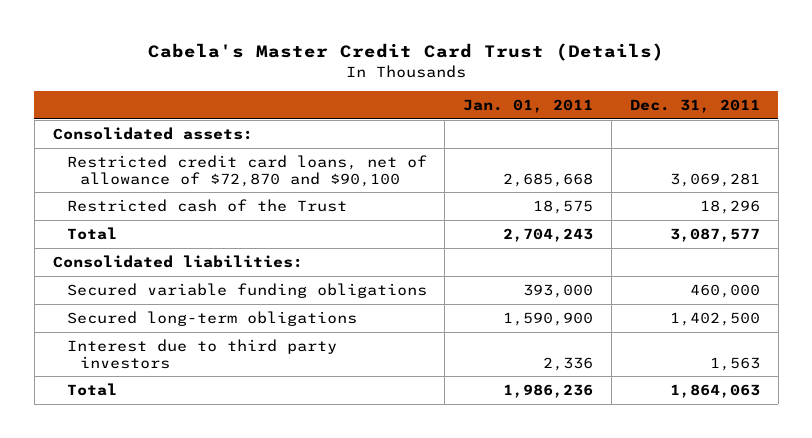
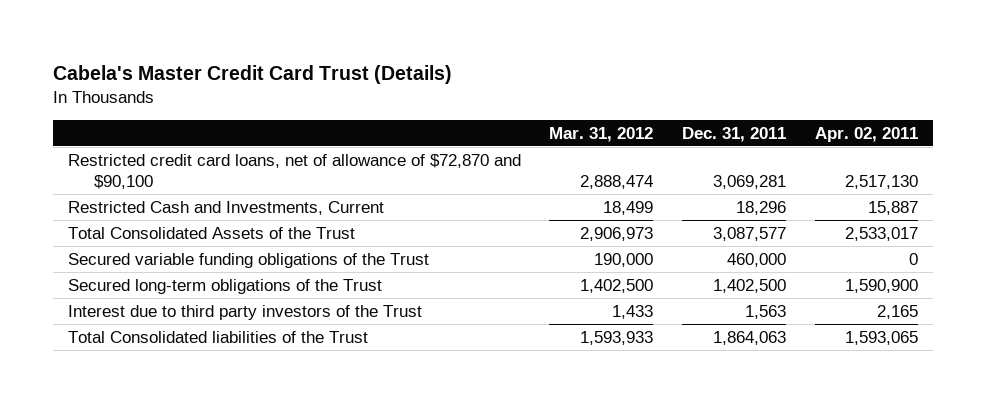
- | Jan. 01, 2011 | Dec. 31, 2011
+ | Mar. 31, 2012 | Dec. 31, 2011 | Apr. 02, 2011
- Consolidated assets:
- Restricted cash of the Trust | 18,575 | 18,296
- Total | 2,704,243 | 3,087,577
- Consolidated liabilities:
- Secured variable funding obligations | 393,000 | 460,000
- Secured long-term obligations | 1,590,900 | 1,402,500
- Interest due to third party investors | 2,336 | 1,563
- Total | 1,986,236 | 1,864,063
+ Restricted Cash and Investments, Current | 18,499 | 18,296 | 15,887
+ Total Consolidated Assets of the Trust | 2,906,973 | 3,087,577 | 2,533,017
+ Secured variable funding obligations of the Trust | 190,000 | 460,000 | 0
+ Secured long-term obligations of the Trust | 1,402,500 | 1,402,500 | 1,590,900
+ Interest due to third party investors of the Trust | 1,433 | 1,563 | 2,165
+ Total Consolidated liabilities of the Trust | 1,593,933 | 1,864,063 | 1,593,065

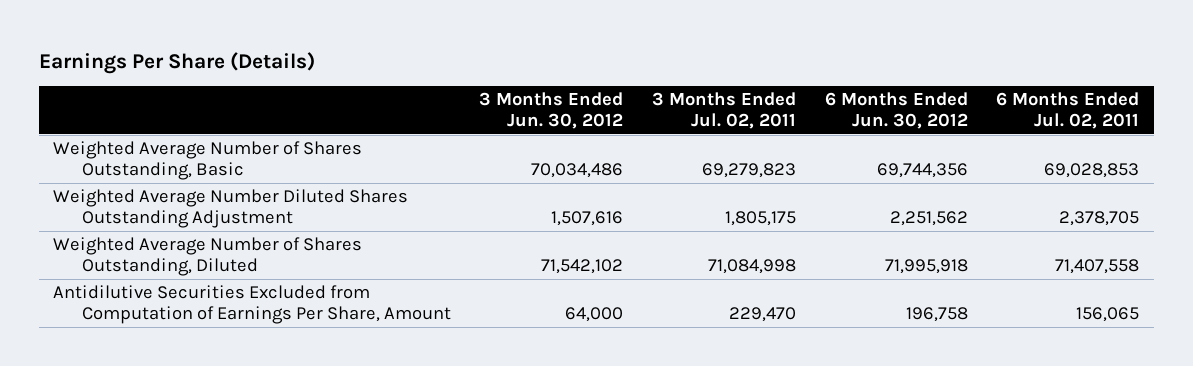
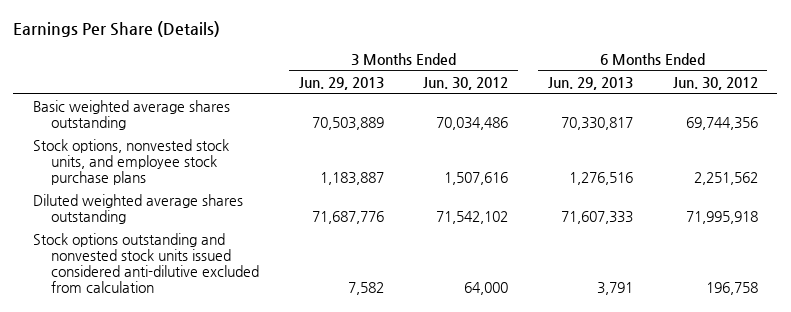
- | 3 Months Ended Jun. 30, 2012 | 3 Months Ended Jul. 02, 2011 | 6 Months Ended Jun. 30, 2012 | 6 Months Ended Jul. 02, 2011
+ | 3 Months Ended Jun. 29, 2013 | 3 Months Ended Jun. 30, 2012 | 6 Months Ended Jun. 29, 2013 | 6 Months Ended Jun. 30, 2012
- Weighted Average Number of Shares Outstanding, Basic | 70,034,486 | 69,279,823 | 69,744,356 | 69,028,853
- Weighted Average Number Diluted Shares Outstanding Adjustment | 1,507,616 | 1,805,175 | 2,251,562 | 2,378,705
- Weighted Average Number of Shares Outstanding, Diluted | 71,542,102 | 71,084,998 | 71,995,918 | 71,407,558
- Antidilutive Securities Excluded from Computation of Earnings Per Share, Amount | 64,000 | 229,470 | 196,758 | 156,065
+ Basic weighted average shares outstanding | 70,503,889 | 70,034,486 | 70,330,817 | 69,744,356
+ Stock options, nonvested stock units, and employee stock purchase plans | 1,183,887 | 1,507,616 | 1,276,516 | 2,251,562
+ Diluted weighted average shares outstanding | 71,687,776 | 71,542,102 | 71,607,333 | 71,995,918
+ Stock options outstanding and nonvested stock units issued considered anti-dilutive excluded from calculation | 7,582 | 64,000 | 3,791 | 196,758

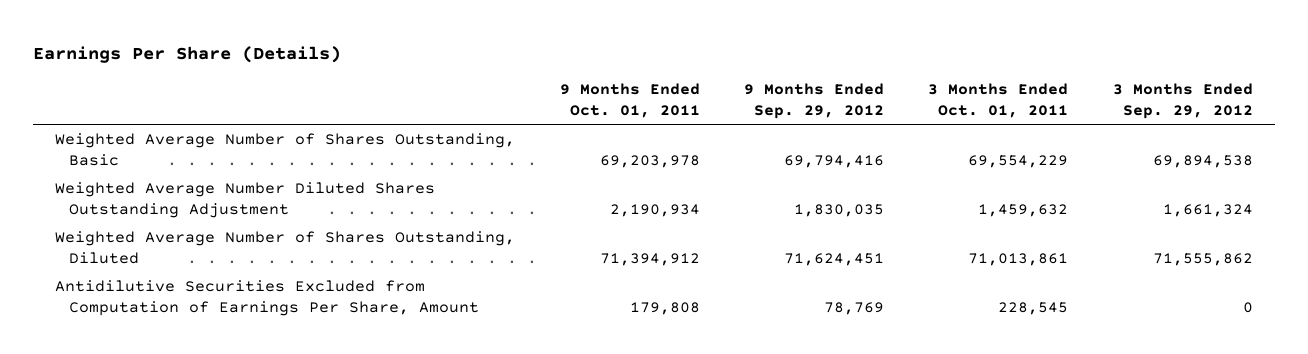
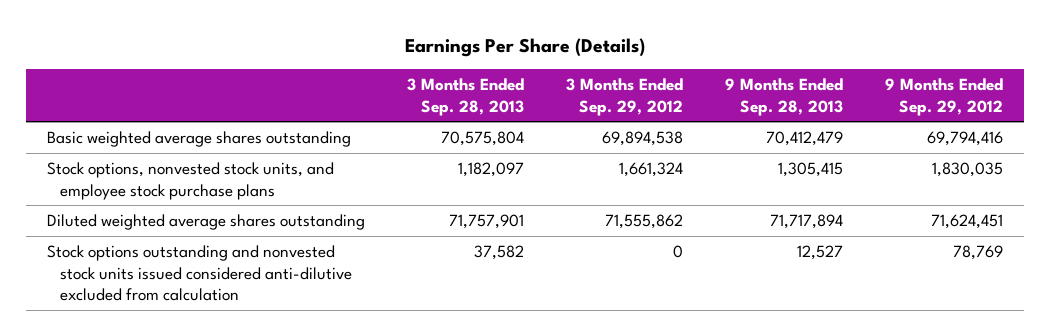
- | 9 Months Ended Oct. 01, 2011 | 9 Months Ended Sep. 29, 2012 | 3 Months Ended Oct. 01, 2011 | 3 Months Ended Sep. 29, 2012
+ | 3 Months Ended Sep. 28, 2013 | 3 Months Ended Sep. 29, 2012 | 9 Months Ended Sep. 28, 2013 | 9 Months Ended Sep. 29, 2012
- Weighted Average Number of Shares Outstanding, Basic | 69,203,978 | 69,794,416 | 69,554,229 | 69,894,538
- Weighted Average Number Diluted Shares Outstanding Adjustment | 2,190,934 | 1,830,035 | 1,459,632 | 1,661,324
- Weighted Average Number of Shares Outstanding, Diluted | 71,394,912 | 71,624,451 | 71,013,861 | 71,555,862
- Antidilutive Securities Excluded from Computation of Earnings Per Share, Amount | 179,808 | 78,769 | 228,545 | 0
+ Basic weighted average shares outstanding | 70,575,804 | 69,894,538 | 70,412,479 | 69,794,416
+ Stock options, nonvested stock units, and employee stock purchase plans | 1,182,097 | 1,661,324 | 1,305,415 | 1,830,035
+ Diluted weighted average shares outstanding | 71,757,901 | 71,555,862 | 71,717,894 | 71,624,451
+ Stock options outstanding and nonvested stock units issued considered anti-dilutive excluded from calculation | 37,582 | 0 | 12,527 | 78,769

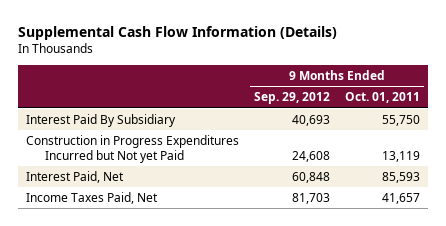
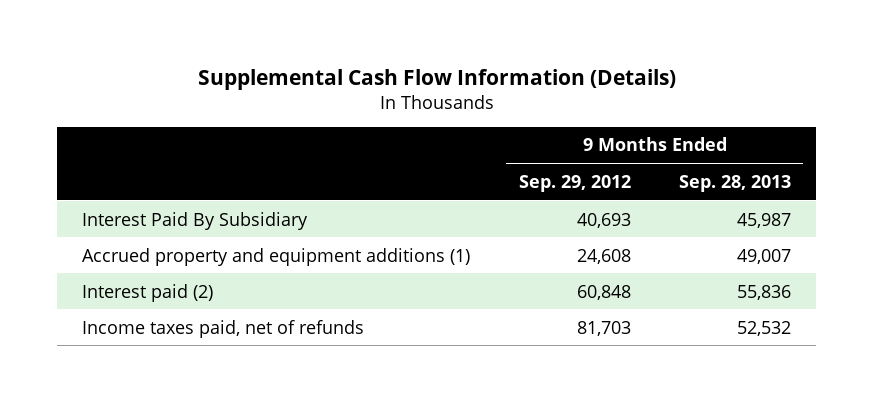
- | 9 Months Ended Sep. 29, 2012 | 9 Months Ended Oct. 01, 2011
+ | 9 Months Ended Sep. 29, 2012 | 9 Months Ended Sep. 28, 2013
- Construction in Progress Expenditures Incurred but Not yet Paid | 24,608 | 13,119
- Interest Paid, Net | 60,848 | 85,593
- Income Taxes Paid, Net | 81,703 | 41,657
+ Accrued property and equipment additions (1) | 24,608 | 49,007
+ Interest paid (2) | 60,848 | 55,836
+ Income taxes paid, net of refunds | 81,703 | 52,532

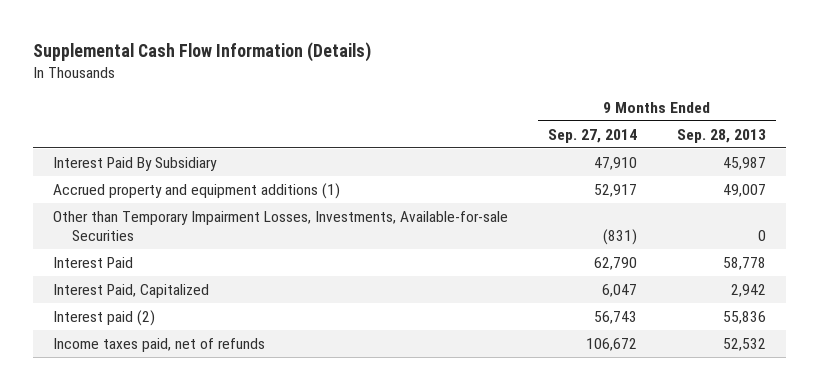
- | 9 Months Ended Sep. 29, 2012 | 9 Months Ended Sep. 28, 2013
+ | 9 Months Ended Sep. 27, 2014 | 9 Months Ended Sep. 28, 2013
+ Other than Temporary Impairment Losses, Investments, Available-for-sale Securities | (831) | 0
+ Interest Paid | 62,790 | 58,778
+ Interest Paid, Capitalized | 6,047 | 2,942

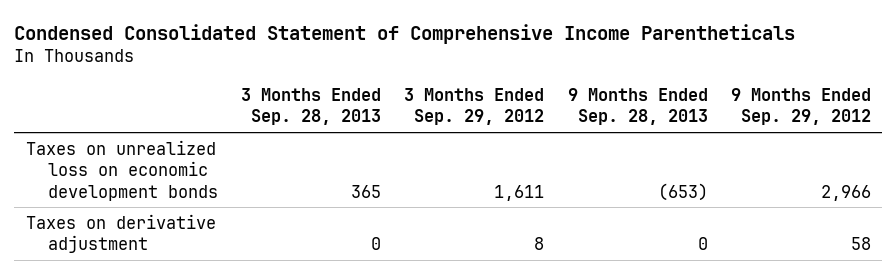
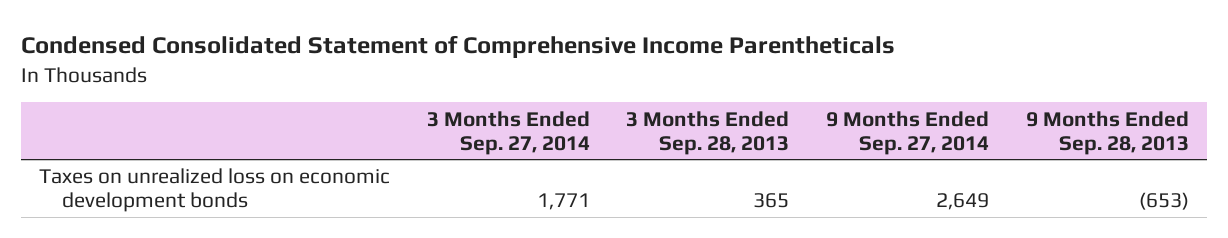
- | 3 Months Ended Sep. 28, 2013 | 3 Months Ended Sep. 29, 2012 | 9 Months Ended Sep. 28, 2013 | 9 Months Ended Sep. 29, 2012
+ | 3 Months Ended Sep. 27, 2014 | 3 Months Ended Sep. 28, 2013 | 9 Months Ended Sep. 27, 2014 | 9 Months Ended Sep. 28, 2013
- Taxes on derivative adjustment | 0 | 8 | 0 | 58

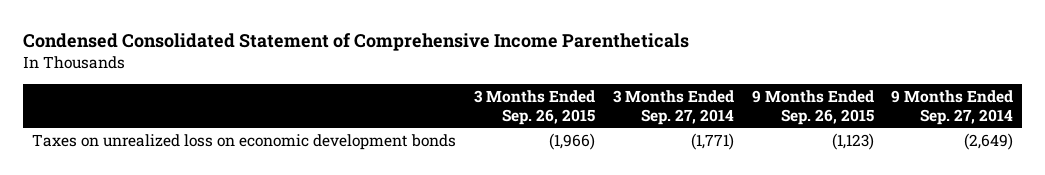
- | 3 Months Ended Sep. 27, 2014 | 3 Months Ended Sep. 28, 2013 | 9 Months Ended Sep. 27, 2014 | 9 Months Ended Sep. 28, 2013
+ | 3 Months Ended Sep. 26, 2015 | 3 Months Ended Sep. 27, 2014 | 9 Months Ended Sep. 26, 2015 | 9 Months Ended Sep. 27, 2014
- Taxes on unrealized loss on economic development bonds | 1,771 | 365 | 2,649 | (653)
+ Taxes on unrealized loss on economic development bonds | (1,966) | (1,771) | (1,123) | (2,649)

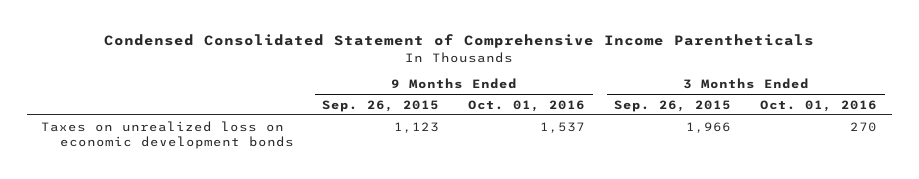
- | 3 Months Ended Sep. 26, 2015 | 3 Months Ended Sep. 27, 2014 | 9 Months Ended Sep. 26, 2015 | 9 Months Ended Sep. 27, 2014
+ | 9 Months Ended Sep. 26, 2015 | 9 Months Ended Oct. 01, 2016 | 3 Months Ended Sep. 26, 2015 | 3 Months Ended Oct. 01, 2016
- Taxes on unrealized loss on economic development bonds | (1,966) | (1,771) | (1,123) | (2,649)
+ Taxes on unrealized loss on economic development bonds | 1,123 | 1,537 | 1,966 | 270

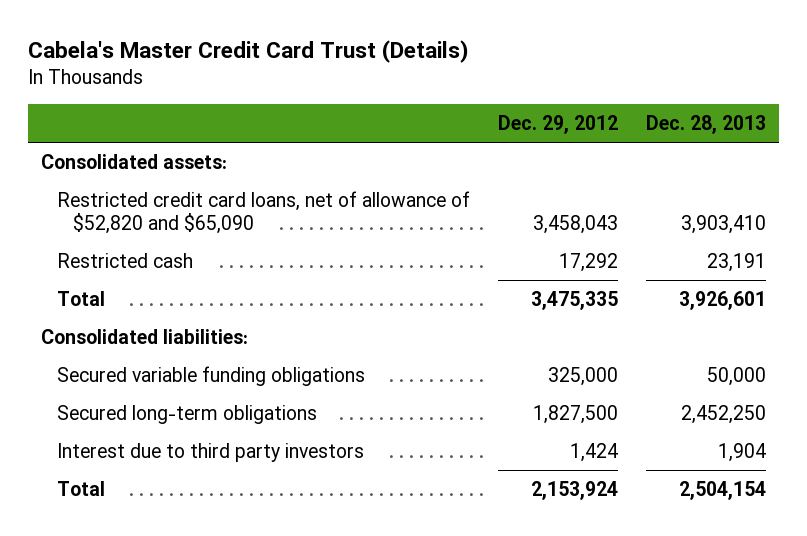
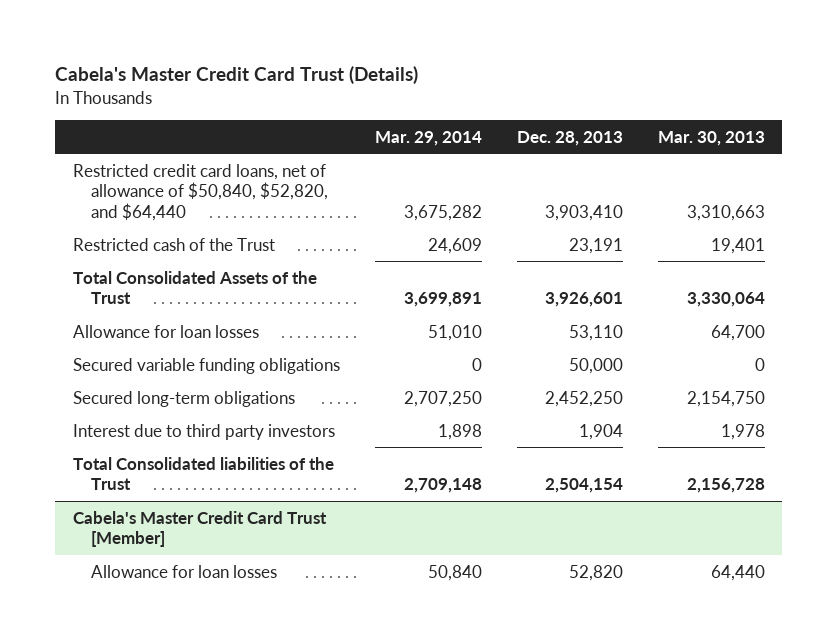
- | Dec. 29, 2012 | Dec. 28, 2013
+ | Mar. 29, 2014 | Dec. 28, 2013 | Mar. 30, 2013
- Consolidated assets:
- Restricted credit card loans, net of allowance of $52,820 and $65,090 | 3,458,043 | 3,903,410
- Restricted cash | 17,292 | 23,191
- Total | 3,475,335 | 3,926,601
- Consolidated liabilities:
+ Restricted credit card loans, net of allowance of $50,840, $52,820, and $64,440 | 3,675,282 | 3,903,410 | 3,310,663
+ Restricted cash of the Trust | 24,609 | 23,191 | 19,401
+ Total Consolidated Assets of the Trust | 3,699,891 | 3,926,601 | 3,330,064
+ Allowance for loan losses | 51,010 | 53,110 | 64,700
- Total | 2,153,924 | 2,504,154
+ Total Consolidated liabilities of the Trust | 2,709,148 | 2,504,154 | 2,156,728
+ Cabela's Master Credit Card Trust [Member]
+ Allowance for loan losses | 50,840 | 52,820 | 64,440

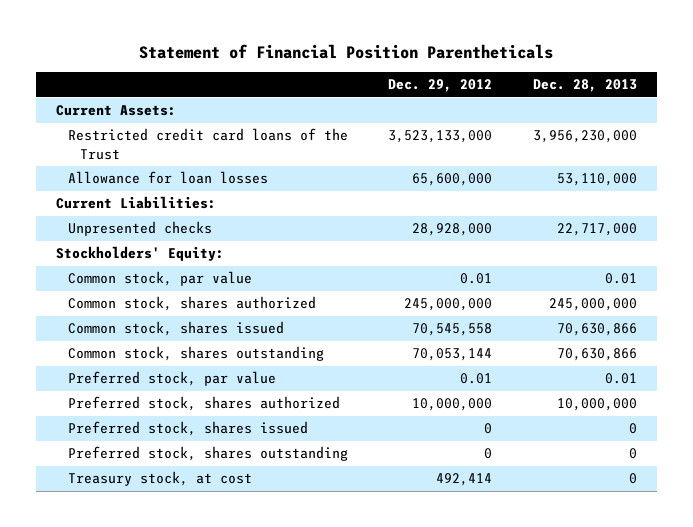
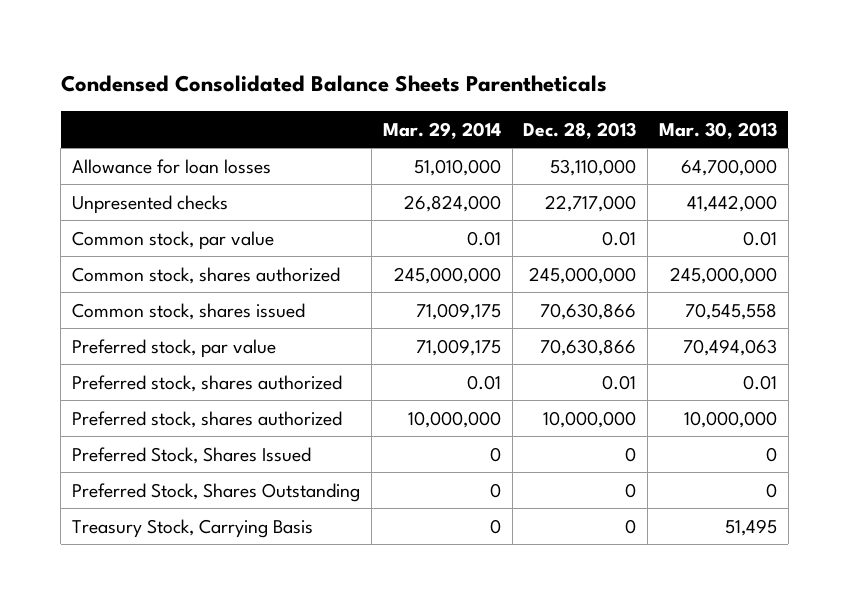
- Statement of Financial Position Parentheticals
+ Condensed Consolidated Balance Sheets Parentheticals
- | Dec. 29, 2012 | Dec. 28, 2013
+ | Mar. 29, 2014 | Dec. 28, 2013 | Mar. 30, 2013
- Current Assets:
- Restricted credit card loans of the Trust | 3,523,133,000 | 3,956,230,000
- Current Liabilities:
- Stockholders' Equity:
- Common stock, shares outstanding | 70,053,144 | 70,630,866
- Preferred stock, par value | 0.01 | 0.01
+ Preferred stock, par value | 71,009,175 | 70,630,866 | 70,494,063
+ Preferred stock, shares authorized | 0.01 | 0.01 | 0.01
- Preferred stock, shares issued | 0 | 0
- Preferred stock, shares outstanding | 0 | 0
- Treasury stock, at cost | 492,414 | 0
+ Preferred Stock, Shares Issued | 0 | 0 | 0
+ Preferred Stock, Shares Outstanding | 0 | 0 | 0
+ Treasury Stock, Carrying Basis | 0 | 0 | 51,495

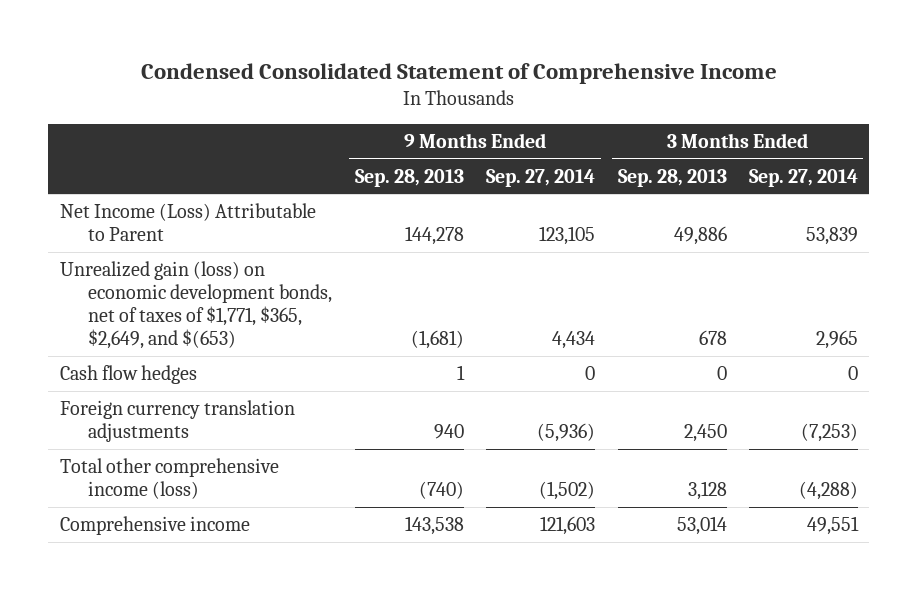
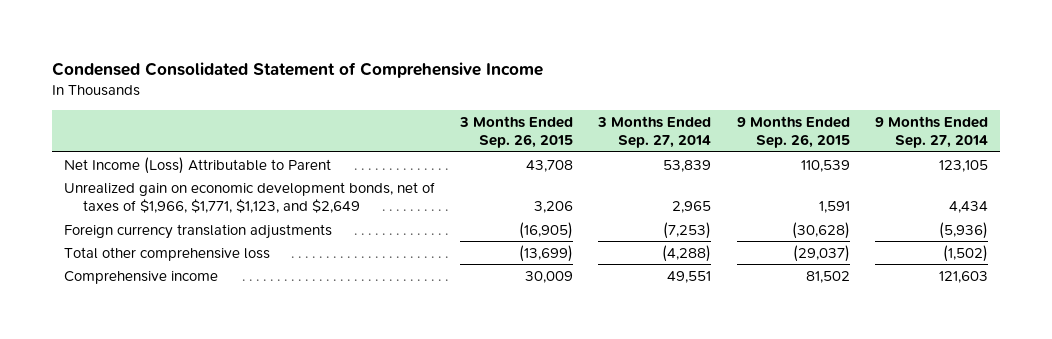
- | 9 Months Ended Sep. 28, 2013 | 9 Months Ended Sep. 27, 2014 | 3 Months Ended Sep. 28, 2013 | 3 Months Ended Sep. 27, 2014
+ | 3 Months Ended Sep. 26, 2015 | 3 Months Ended Sep. 27, 2014 | 9 Months Ended Sep. 26, 2015 | 9 Months Ended Sep. 27, 2014
- Unrealized gain (loss) on economic development bonds, net of taxes of $1,771, $365, $2,649, and $(653) | (1,681) | 4,434 | 678 | 2,965
- Cash flow hedges | 1 | 0 | 0 | 0
+ Unrealized gain on economic development bonds, net of taxes of $1,966, $1,771, $1,123, and $2,649 | 3,206 | 2,965 | 1,591 | 4,434
- Total other comprehensive income (loss) | (740) | (1,502) | 3,128 | (4,288)
+ Total other comprehensive loss | (13,699) | (4,288) | (29,037) | (1,502)

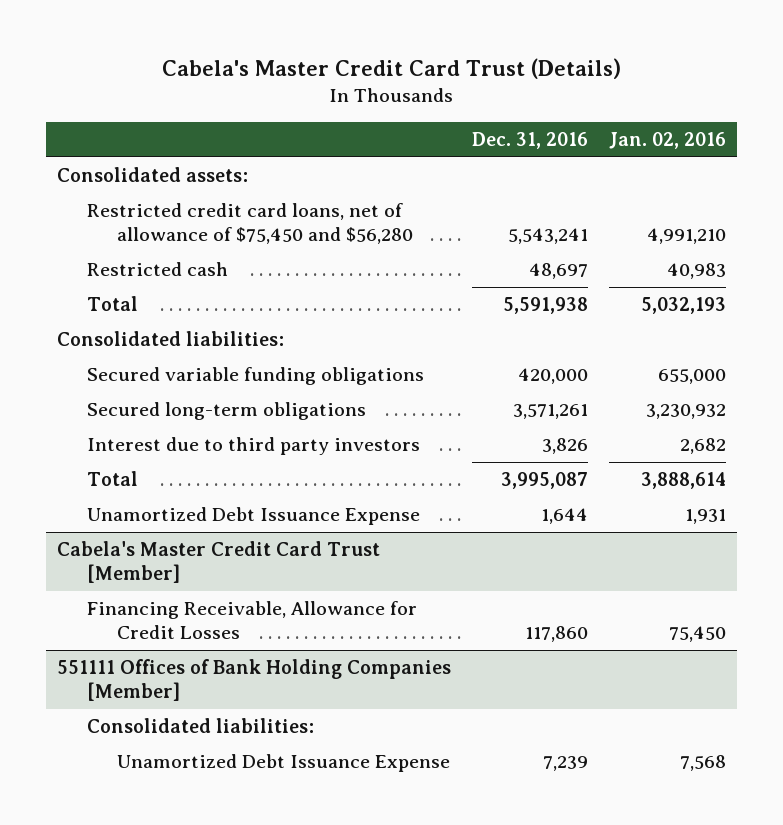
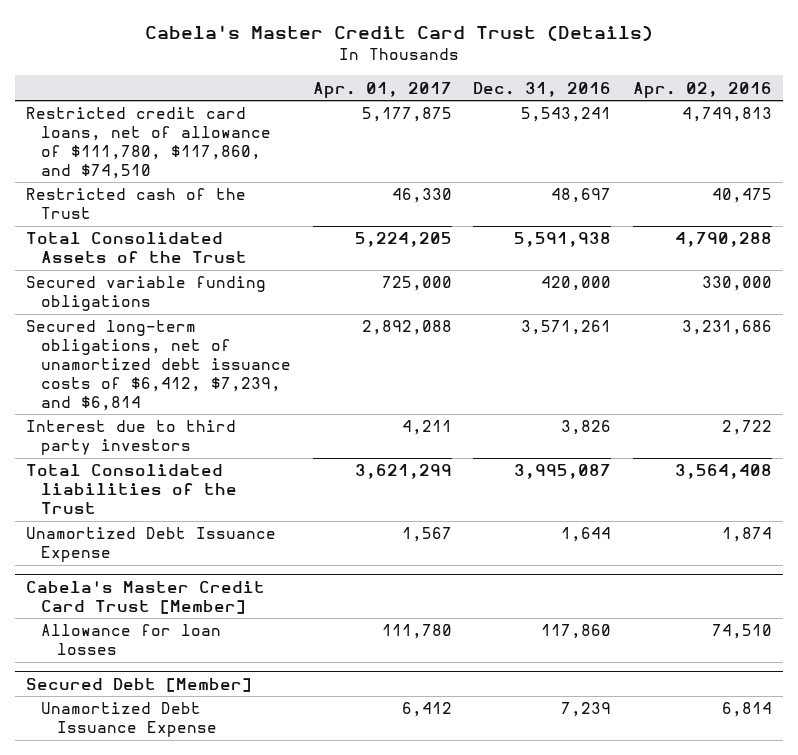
- | Dec. 31, 2016 | Jan. 02, 2016
+ | Apr. 01, 2017 | Dec. 31, 2016 | Apr. 02, 2016
- Consolidated assets:
- Restricted credit card loans, net of allowance of $75,450 and $56,280 | 5,543,241 | 4,991,210
- Restricted cash | 48,697 | 40,983
- Total | 5,591,938 | 5,032,193
- Consolidated liabilities:
+ Restricted credit card loans, net of allowance of $111,780, $117,860, and $74,510 | 5,177,875 | 5,543,241 | 4,749,813
+ Restricted cash of the Trust | 46,330 | 48,697 | 40,475
+ Total Consolidated Assets of the Trust | 5,224,205 | 5,591,938 | 4,790,288
- Secured long-term obligations | 3,571,261 | 3,230,932
+ Secured long-term obligations, net of unamortized debt issuance costs of $6,412, $7,239, and $6,814 | 2,892,088 | 3,571,261 | 3,231,686
- Total | 3,995,087 | 3,888,614
+ Total Consolidated liabilities of the Trust | 3,621,299 | 3,995,087 | 3,564,408
@ Cabela's Master Credit Card Trust [Member]
- Financing Receivable, Allowance for Credit Losses | 117,860 | 75,450
- 551111 Offices of Bank Holding Companies [Member]
- Consolidated liabilities:
@ Cabela's Master Credit Card Trust [Member]
+ Allowance for loan losses | 111,780 | 117,860 | 74,510
+ Secured Debt [Member]

